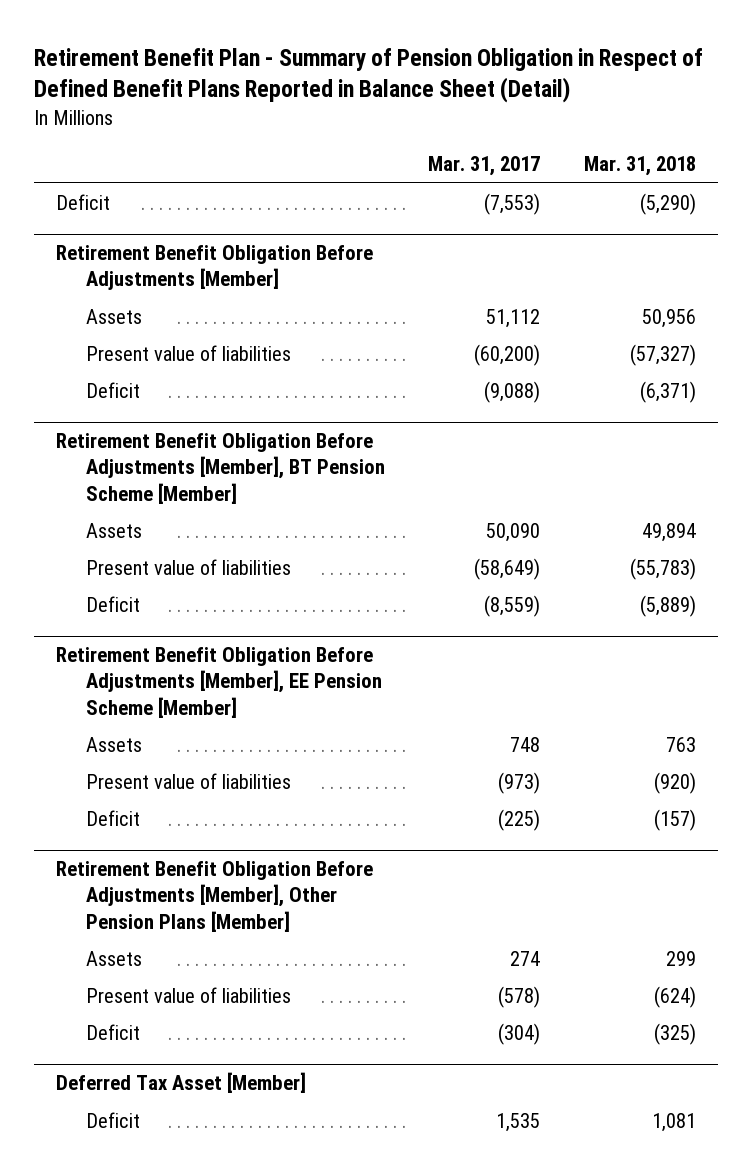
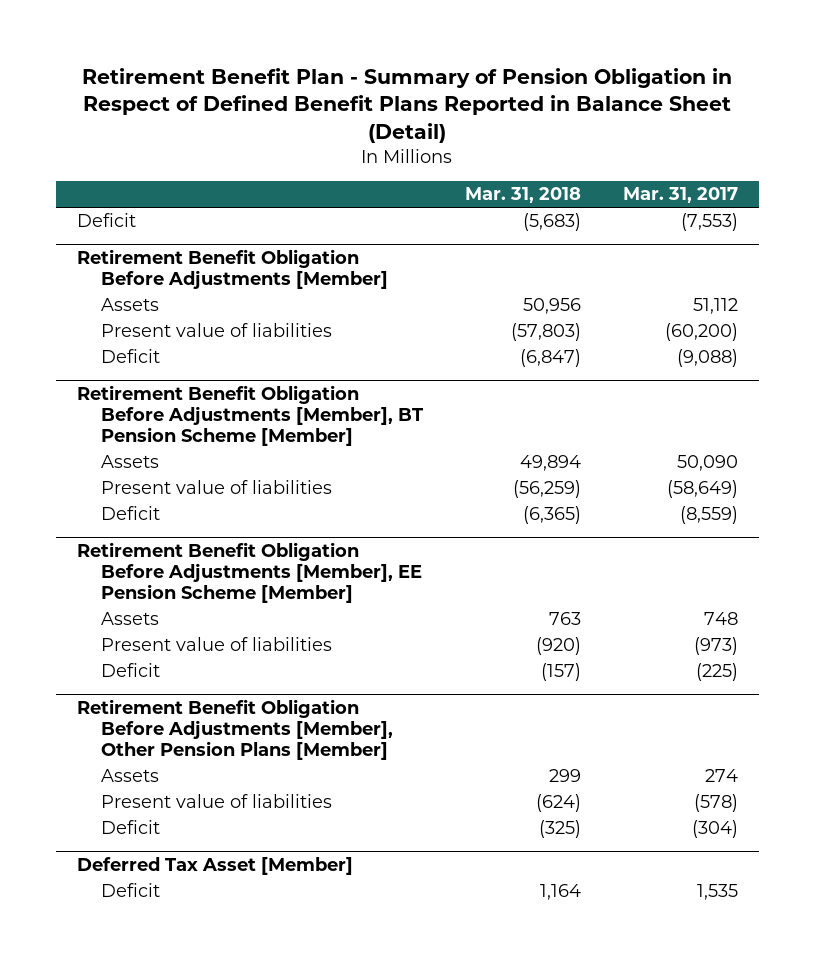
- | Mar. 31, 2017 | Mar. 31, 2018
+ | Mar. 31, 2018 | Mar. 31, 2017
- Deficit | (7,553) | (5,290)
+ Deficit | (5,683) | (7,553)
@ Retirement Benefit Obligation Before Adjustments [Member]
- Present value of liabilities | (60,200) | (57,327)
- Deficit | (9,088) | (6,371)
+ Present value of liabilities | (57,803) | (60,200)
+ Deficit | (6,847) | (9,088)
@ Retirement Benefit Obligation Before Adjustments [Member], BT Pension Scheme [Member]
- Present value of liabilities | (58,649) | (55,783)
- Deficit | (8,559) | (5,889)
+ Present value of liabilities | (56,259) | (58,649)
+ Deficit | (6,365) | (8,559)
@ Deferred Tax Asset [Member]
- Deficit | 1,535 | 1,081
+ Deficit | 1,164 | 1,535

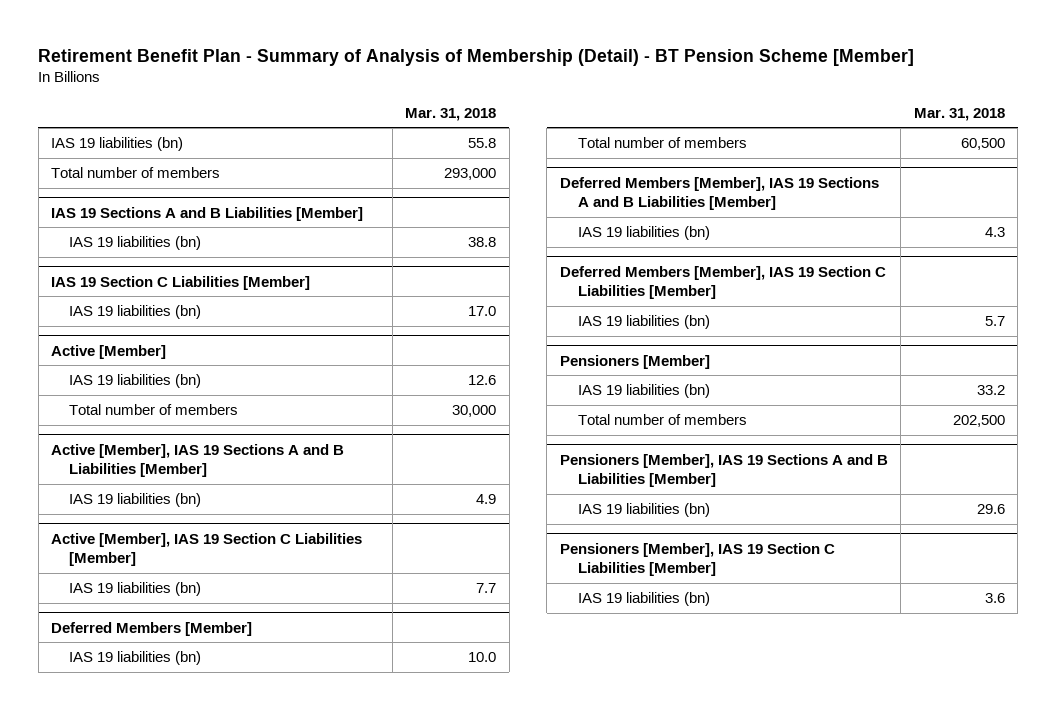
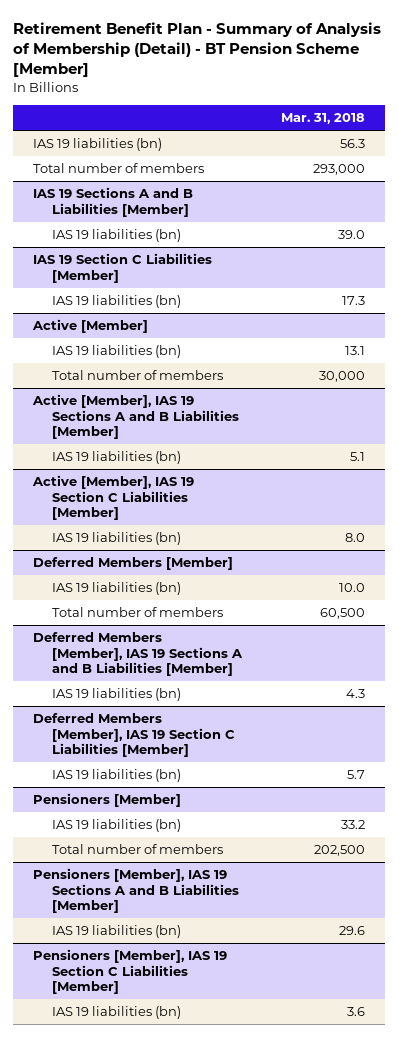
- IAS 19 liabilities (bn) | 55.8
+ IAS 19 liabilities (bn) | 56.3
@ IAS 19 Sections A and B Liabilities [Member]
- IAS 19 liabilities (bn) | 38.8
+ IAS 19 liabilities (bn) | 39.0
@ IAS 19 Section C Liabilities [Member]
- IAS 19 liabilities (bn) | 17.0
+ IAS 19 liabilities (bn) | 17.3
@ Active [Member]
- IAS 19 liabilities (bn) | 12.6
+ IAS 19 liabilities (bn) | 13.1
@ Active [Member], IAS 19 Sections A and B Liabilities [Member]
- IAS 19 liabilities (bn) | 4.9
+ IAS 19 liabilities (bn) | 5.1
@ Active [Member], IAS 19 Section C Liabilities [Member]
- IAS 19 liabilities (bn) | 7.7
+ IAS 19 liabilities (bn) | 8.0

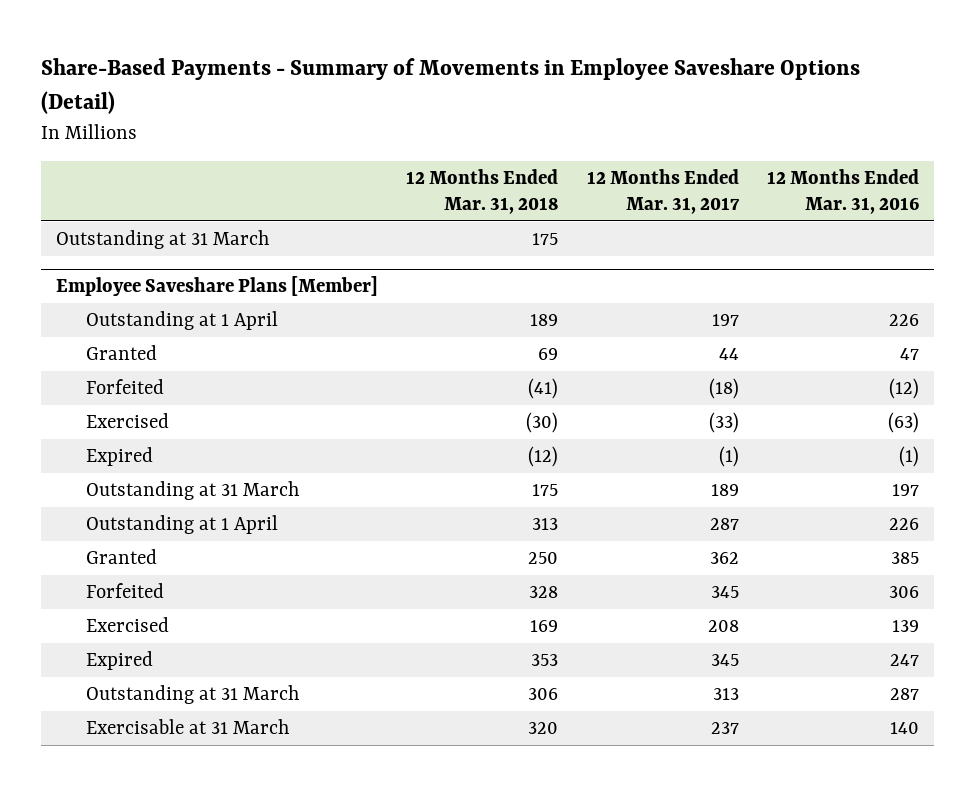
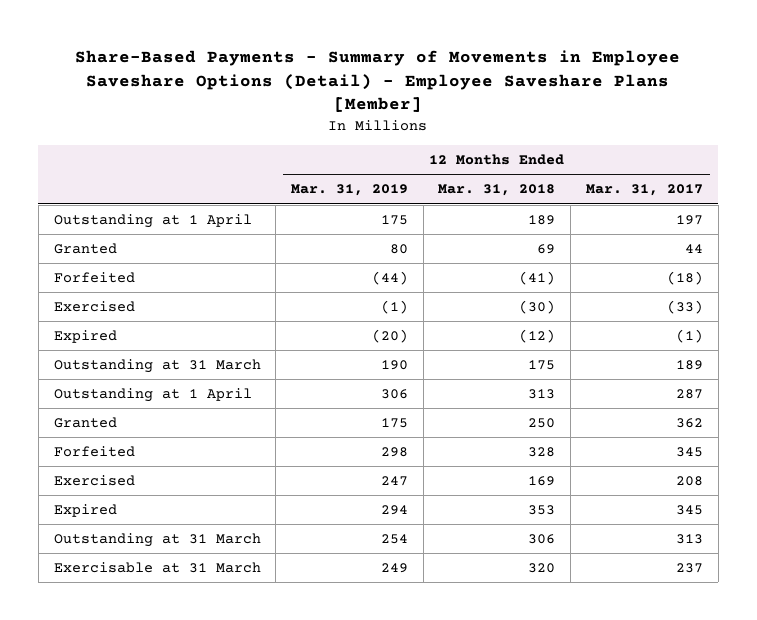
- Share-Based Payments - Summary of Movements in Employee Saveshare Options (Detail)
+ Share-Based Payments - Summary of Movements in Employee Saveshare Options (Detail) - Employee Saveshare Plans [Member]
- | 12 Months Ended Mar. 31, 2018 | 12 Months Ended Mar. 31, 2017 | 12 Months Ended Mar. 31, 2016
+ | 12 Months Ended Mar. 31, 2019 | 12 Months Ended Mar. 31, 2018 | 12 Months Ended Mar. 31, 2017
- Outstanding at 31 March | 175 | |
- Employee Saveshare Plans [Member]

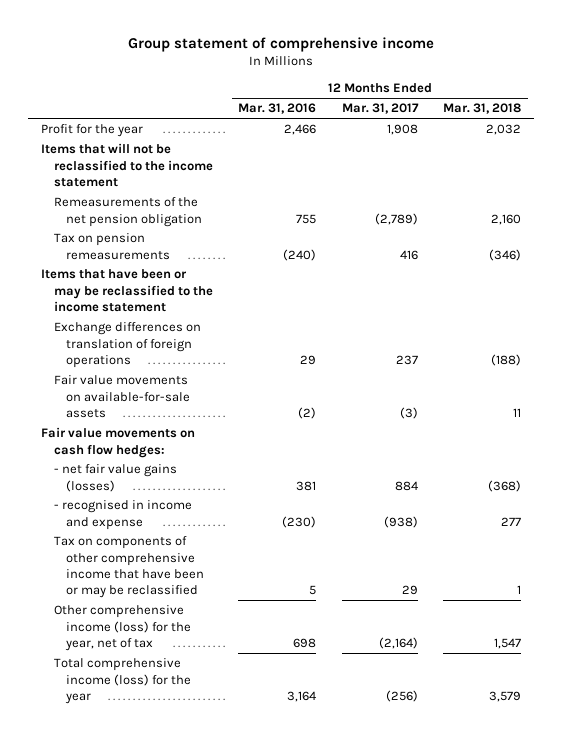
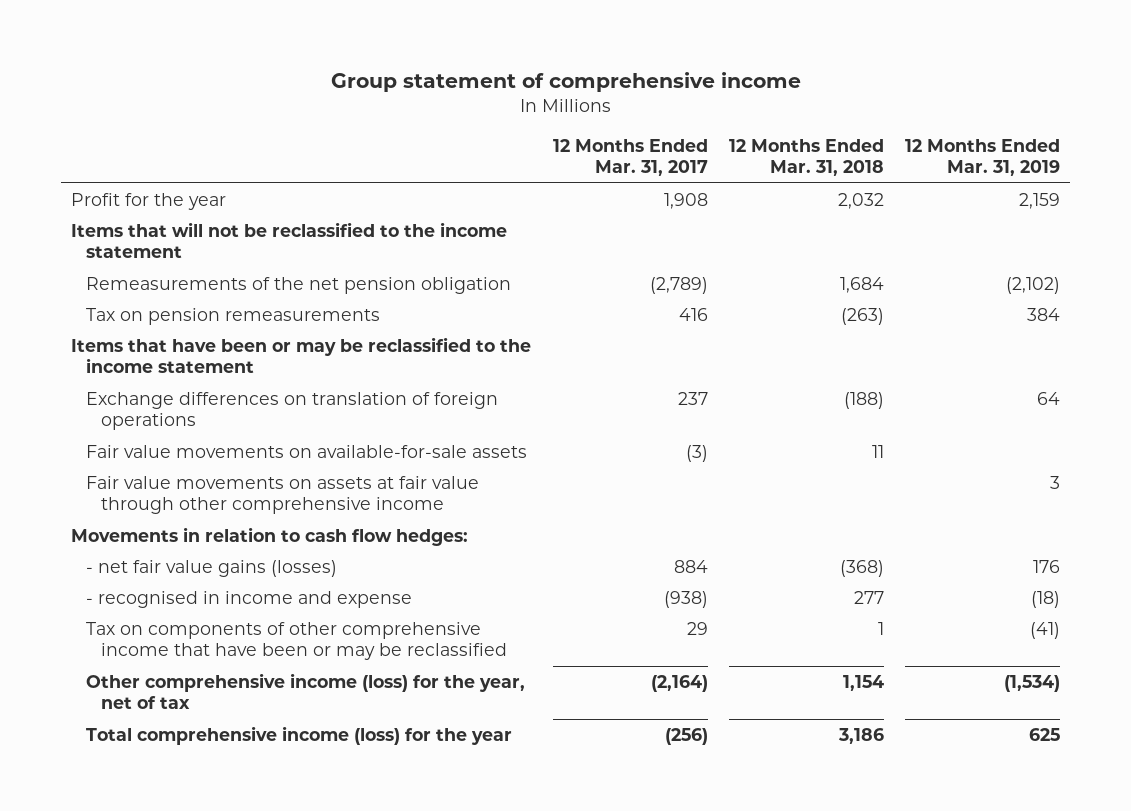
- | 12 Months Ended Mar. 31, 2016 | 12 Months Ended Mar. 31, 2017 | 12 Months Ended Mar. 31, 2018
+ | 12 Months Ended Mar. 31, 2017 | 12 Months Ended Mar. 31, 2018 | 12 Months Ended Mar. 31, 2019
- Remeasurements of the net pension obligation | 755 | (2,789) | 2,160
- Tax on pension remeasurements | (240) | 416 | (346)
+ Remeasurements of the net pension obligation | (2,789) | 1,684 | (2,102)
+ Tax on pension remeasurements | 416 | (263) | 384
- Fair value movements on cash flow hedges:
+ Fair value movements on assets at fair value through other comprehensive income | | | 3
+ Movements in relation to cash flow hedges:
- Other comprehensive income (loss) for the year, net of tax | 698 | (2,164) | 1,547
- Total comprehensive income (loss) for the year | 3,164 | (256) | 3,579
+ Other comprehensive income (loss) for the year, net of tax | (2,164) | 1,154 | (1,534)
+ Total comprehensive income (loss) for the year | (256) | 3,186 | 625

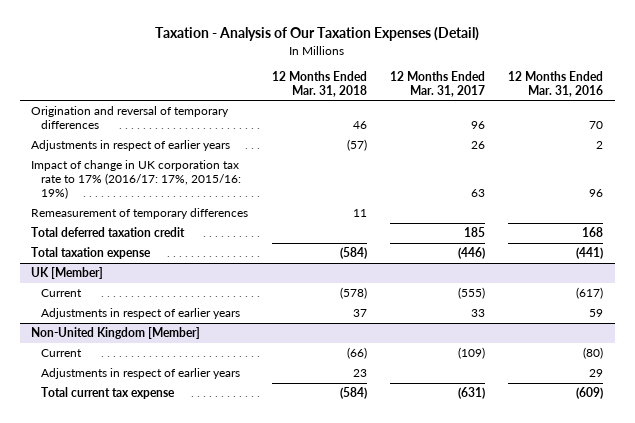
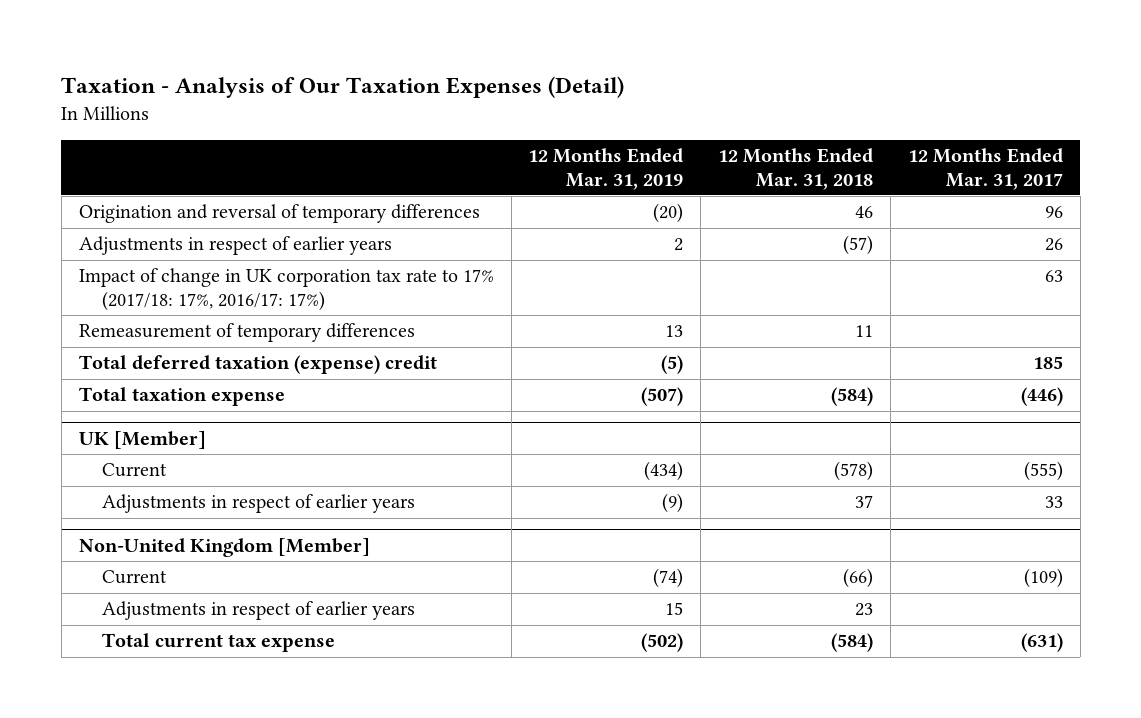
- | 12 Months Ended Mar. 31, 2018 | 12 Months Ended Mar. 31, 2017 | 12 Months Ended Mar. 31, 2016
+ | 12 Months Ended Mar. 31, 2019 | 12 Months Ended Mar. 31, 2018 | 12 Months Ended Mar. 31, 2017
- Impact of change in UK corporation tax rate to 17% (2016/17: 17%, 2015/16: 19%) | | 63 | 96
+ Impact of change in UK corporation tax rate to 17% (2017/18: 17%, 2016/17: 17%) | | | 63
- Total deferred taxation credit | | 185 | 168
+ Total deferred taxation (expense) credit | (5) | | 185

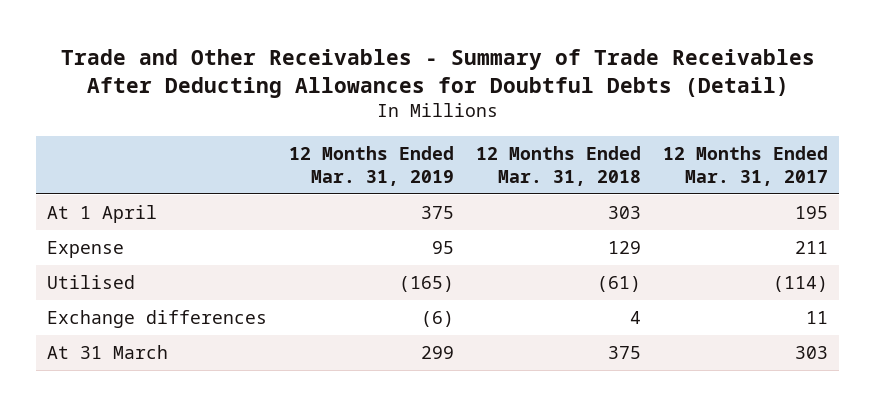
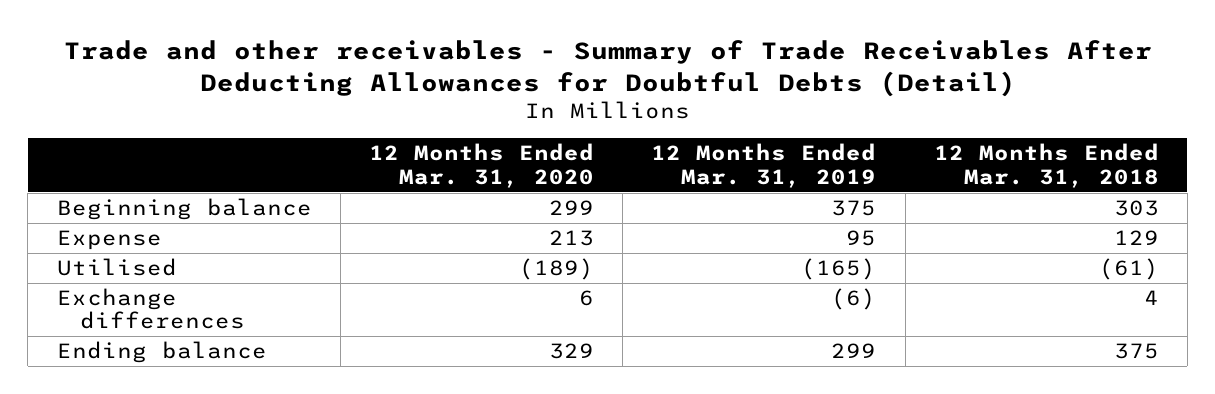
- Trade and Other Receivables - Summary of Trade Receivables After Deducting Allowances for Doubtful Debts (Detail)
+ Trade and other receivables - Summary of Trade Receivables After Deducting Allowances for Doubtful Debts (Detail)
- | 12 Months Ended Mar. 31, 2019 | 12 Months Ended Mar. 31, 2018 | 12 Months Ended Mar. 31, 2017
+ | 12 Months Ended Mar. 31, 2020 | 12 Months Ended Mar. 31, 2019 | 12 Months Ended Mar. 31, 2018
- At 1 April | 375 | 303 | 195
+ Beginning balance | 299 | 375 | 303
- At 31 March | 299 | 375 | 303
+ Ending balance | 329 | 299 | 375

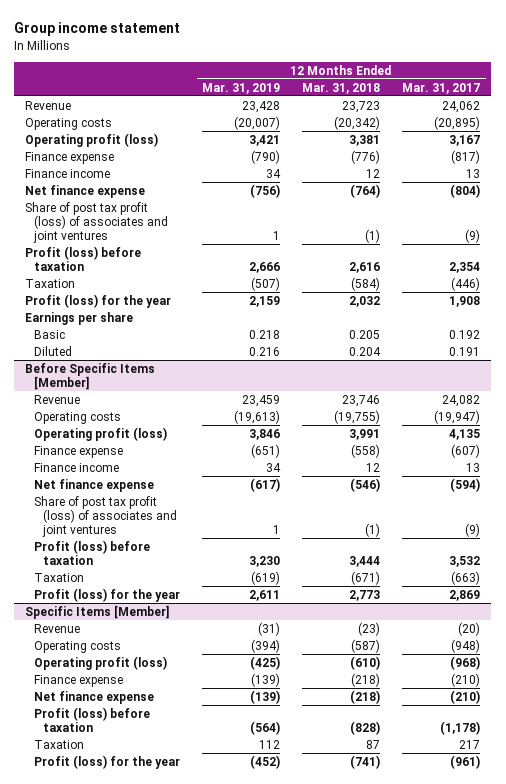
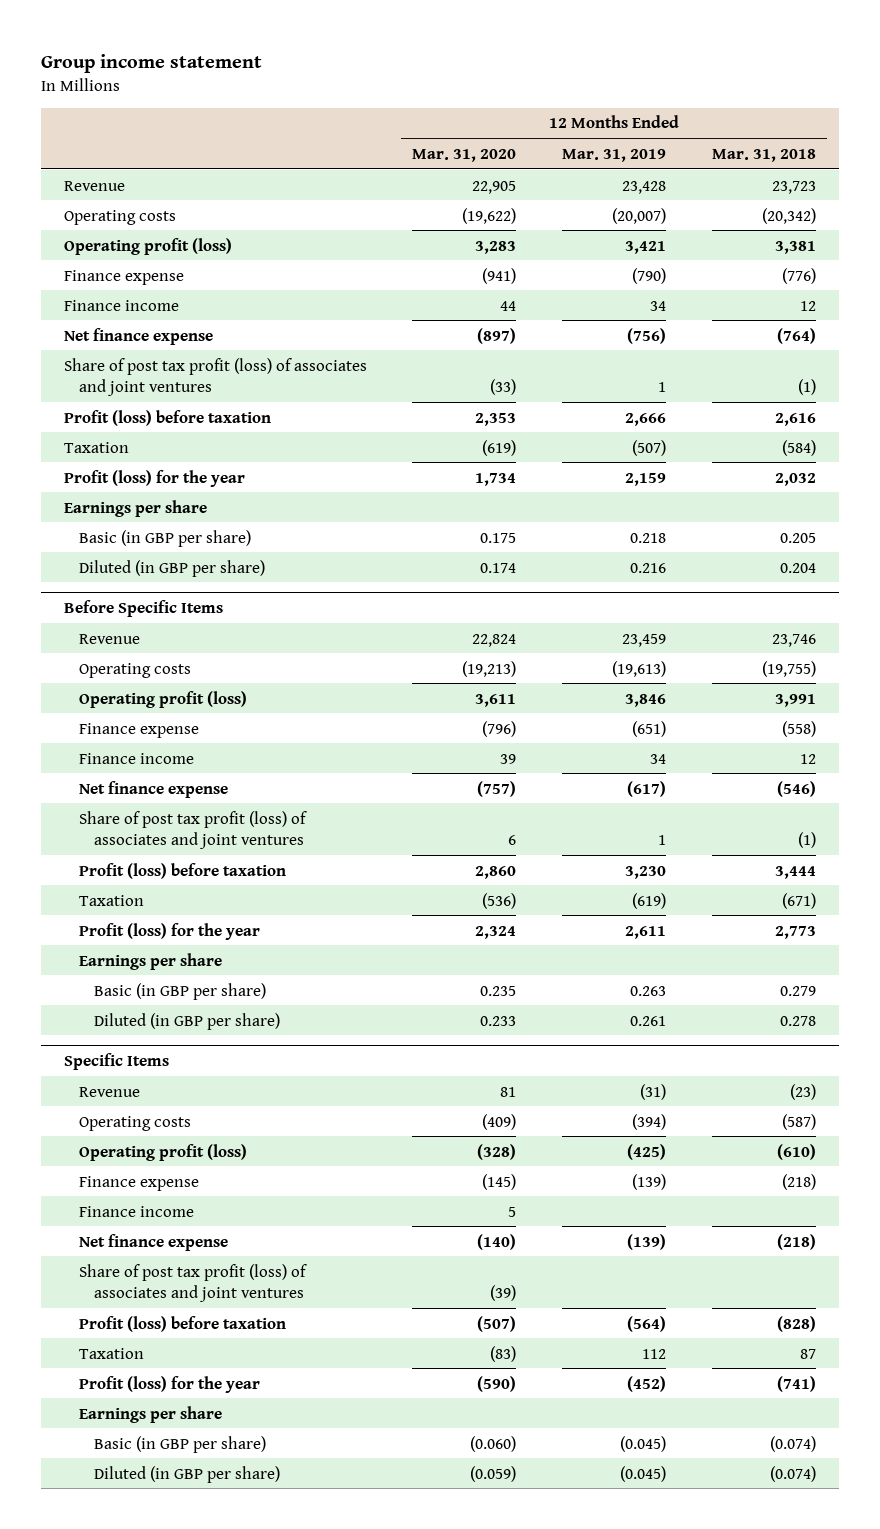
- | 12 Months Ended Mar. 31, 2019 | 12 Months Ended Mar. 31, 2018 | 12 Months Ended Mar. 31, 2017
+ | 12 Months Ended Mar. 31, 2020 | 12 Months Ended Mar. 31, 2019 | 12 Months Ended Mar. 31, 2018
- Basic | 0.218 | 0.205 | 0.192
- Diluted | 0.216 | 0.204 | 0.191
- Before Specific Items [Member]
+ Basic (in GBP per share) | 0.175 | 0.218 | 0.205
+ Diluted (in GBP per share) | 0.174 | 0.216 | 0.204
+ Before Specific Items
- Specific Items [Member]
+ Earnings per share
+ Basic (in GBP per share) | 0.235 | 0.263 | 0.279
+ Diluted (in GBP per share) | 0.233 | 0.261 | 0.278
+ Specific Items
+ Finance income | 5 | |
+ Share of post tax profit (loss) of associates and joint ventures | (39) | |
+ Earnings per share
+ Basic (in GBP per share) | (0.060) | (0.045) | (0.074)
+ Diluted (in GBP per share) | (0.059) | (0.045) | (0.074)

